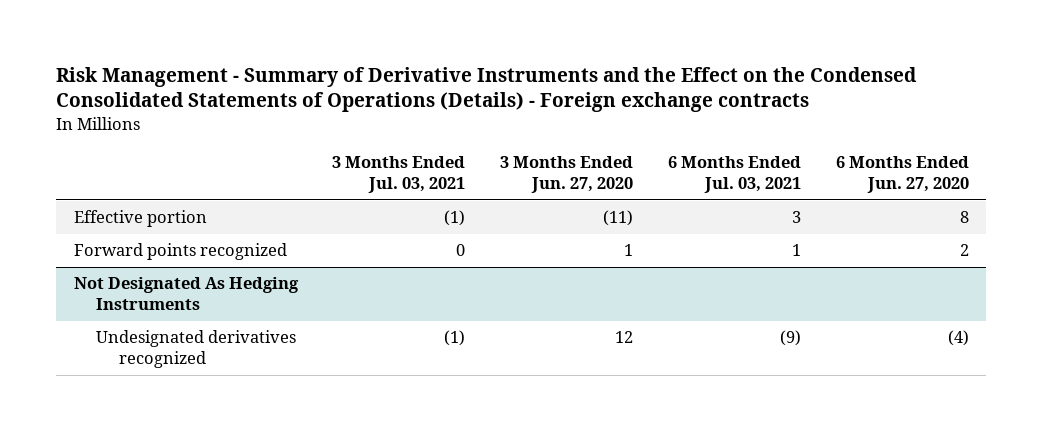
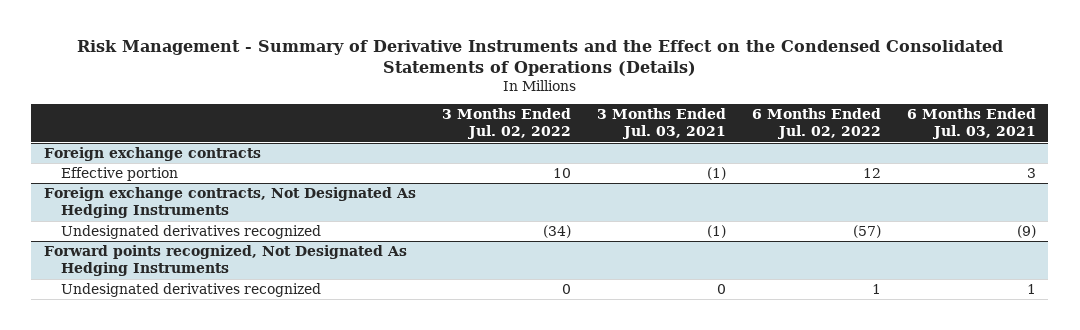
- Risk Management - Summary of Derivative Instruments and the Effect on the Condensed Consolidated Statements of Operations (Details) - Foreign exchange contracts
+ Risk Management - Summary of Derivative Instruments and the Effect on the Condensed Consolidated Statements of Operations (Details)
- | 3 Months Ended Jul. 03, 2021 | 3 Months Ended Jun. 27, 2020 | 6 Months Ended Jul. 03, 2021 | 6 Months Ended Jun. 27, 2020
+ | 3 Months Ended Jul. 02, 2022 | 3 Months Ended Jul. 03, 2021 | 6 Months Ended Jul. 02, 2022 | 6 Months Ended Jul. 03, 2021
+ Foreign exchange contracts
- Forward points recognized | 0 | 1 | 1 | 2
- Not Designated As Hedging Instruments
+ Foreign exchange contracts, Not Designated As Hedging Instruments
+ Forward points recognized, Not Designated As Hedging Instruments
+ Undesignated derivatives recognized | 0 | 0 | 1 | 1

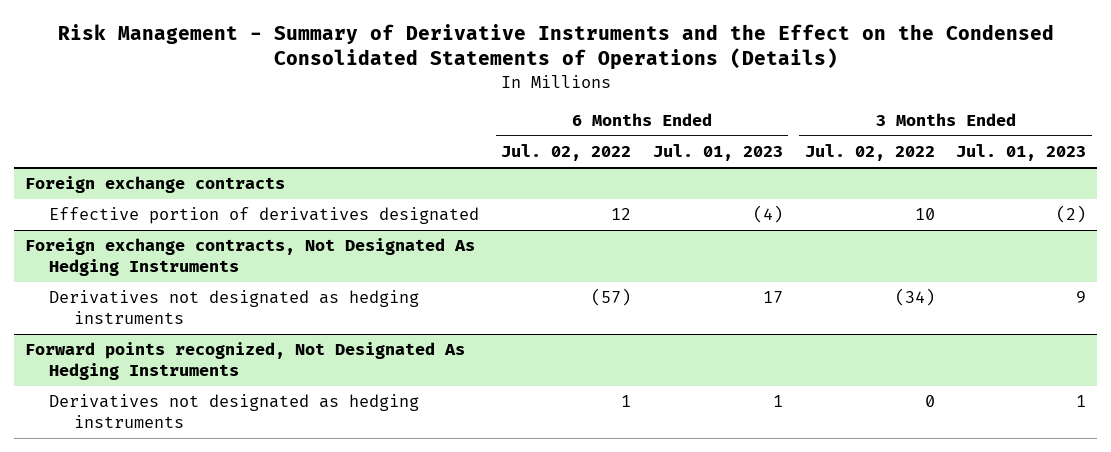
- | 3 Months Ended Jul. 02, 2022 | 3 Months Ended Jul. 03, 2021 | 6 Months Ended Jul. 02, 2022 | 6 Months Ended Jul. 03, 2021
+ | 6 Months Ended Jul. 02, 2022 | 6 Months Ended Jul. 01, 2023 | 3 Months Ended Jul. 02, 2022 | 3 Months Ended Jul. 01, 2023
@ Foreign exchange contracts
- Effective portion | 10 | (1) | 12 | 3
+ Effective portion of derivatives designated | 12 | (4) | 10 | (2)
@ Foreign exchange contracts, Not Designated As Hedging Instruments
- Undesignated derivatives recognized | (34) | (1) | (57) | (9)
+ Derivatives not designated as hedging instruments | (57) | 17 | (34) | 9
@ Forward points recognized, Not Designated As Hedging Instruments
- Undesignated derivatives recognized | 0 | 0 | 1 | 1
+ Derivatives not designated as hedging instruments | 1 | 1 | 0 | 1

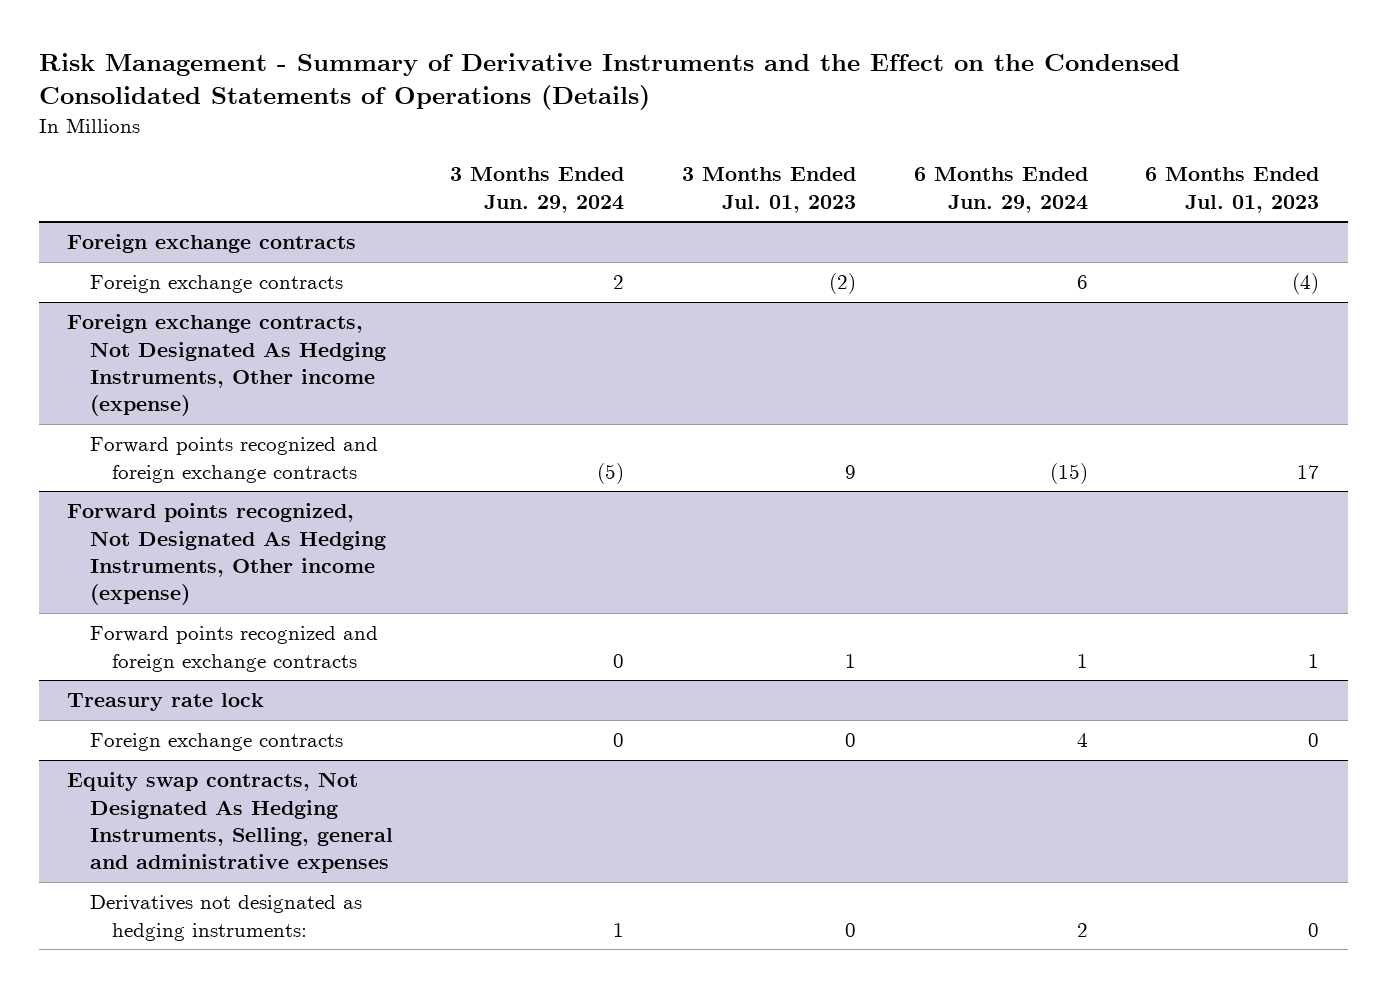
- | 6 Months Ended Jul. 02, 2022 | 6 Months Ended Jul. 01, 2023 | 3 Months Ended Jul. 02, 2022 | 3 Months Ended Jul. 01, 2023
+ | 3 Months Ended Jun. 29, 2024 | 3 Months Ended Jul. 01, 2023 | 6 Months Ended Jun. 29, 2024 | 6 Months Ended Jul. 01, 2023
@ Foreign exchange contracts
- Effective portion of derivatives designated | 12 | (4) | 10 | (2)
- Foreign exchange contracts, Not Designated As Hedging Instruments
- Derivatives not designated as hedging instruments | (57) | 17 | (34) | 9
- Forward points recognized, Not Designated As Hedging Instruments
- Derivatives not designated as hedging instruments | 1 | 1 | 0 | 1
@ Foreign exchange contracts
+ Foreign exchange contracts | 2 | (2) | 6 | (4)
+ Foreign exchange contracts, Not Designated As Hedging Instruments, Other income (expense)
+ Forward points recognized and foreign exchange contracts | (5) | 9 | (15) | 17
+ Forward points recognized, Not Designated As Hedging Instruments, Other income (expense)
+ Forward points recognized and foreign exchange contracts | 0 | 1 | 1 | 1
+ Treasury rate lock
+ Foreign exchange contracts | 0 | 0 | 4 | 0
+ Equity swap contracts, Not Designated As Hedging Instruments, Selling, general and administrative expenses
+ Derivatives not designated as hedging instruments: | 1 | 0 | 2 | 0

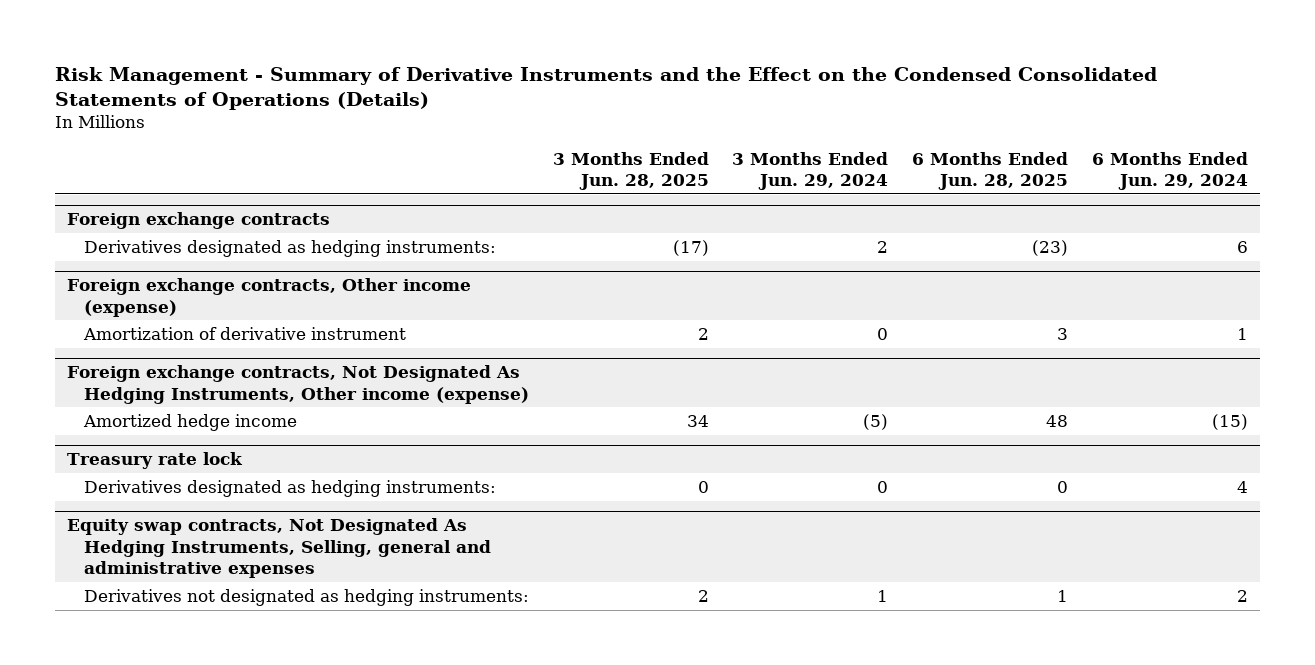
- | 3 Months Ended Jun. 29, 2024 | 3 Months Ended Jul. 01, 2023 | 6 Months Ended Jun. 29, 2024 | 6 Months Ended Jul. 01, 2023
+ | 3 Months Ended Jun. 28, 2025 | 3 Months Ended Jun. 29, 2024 | 6 Months Ended Jun. 28, 2025 | 6 Months Ended Jun. 29, 2024
@ Foreign exchange contracts
- Foreign exchange contracts | 2 | (2) | 6 | (4)
+ Derivatives designated as hedging instruments: | (17) | 2 | (23) | 6
+ Foreign exchange contracts, Other income (expense)
+ Amortization of derivative instrument | 2 | 0 | 3 | 1
@ Foreign exchange contracts, Not Designated As Hedging Instruments, Other income (expense)
- Forward points recognized and foreign exchange contracts | (5) | 9 | (15) | 17
- Forward points recognized, Not Designated As Hedging Instruments, Other income (expense)
- Forward points recognized and foreign exchange contracts | 0 | 1 | 1 | 1
@ Foreign exchange contracts, Not Designated As Hedging Instruments, Other income (expense)
+ Amortized hedge income | 34 | (5) | 48 | (15)
@ Treasury rate lock
- Foreign exchange contracts | 0 | 0 | 4 | 0
+ Derivatives designated as hedging instruments: | 0 | 0 | 0 | 4

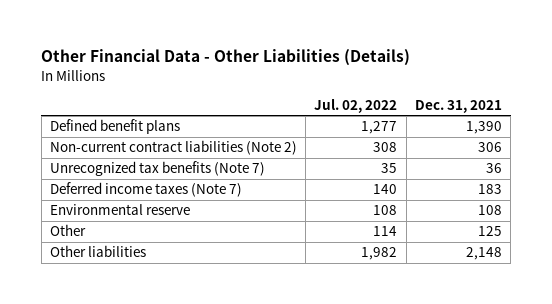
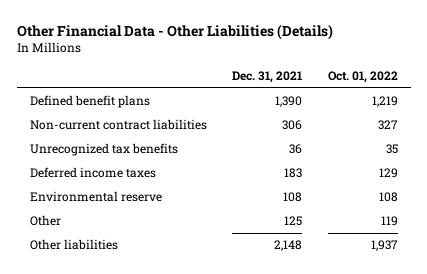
- | Jul. 02, 2022 | Dec. 31, 2021
+ | Dec. 31, 2021 | Oct. 01, 2022
- Non-current contract liabilities (Note 2) | 308 | 306
- Unrecognized tax benefits (Note 7) | 35 | 36
- Deferred income taxes (Note 7) | 140 | 183
+ Non-current contract liabilities | 306 | 327
+ Unrecognized tax benefits | 36 | 35
+ Deferred income taxes | 183 | 129

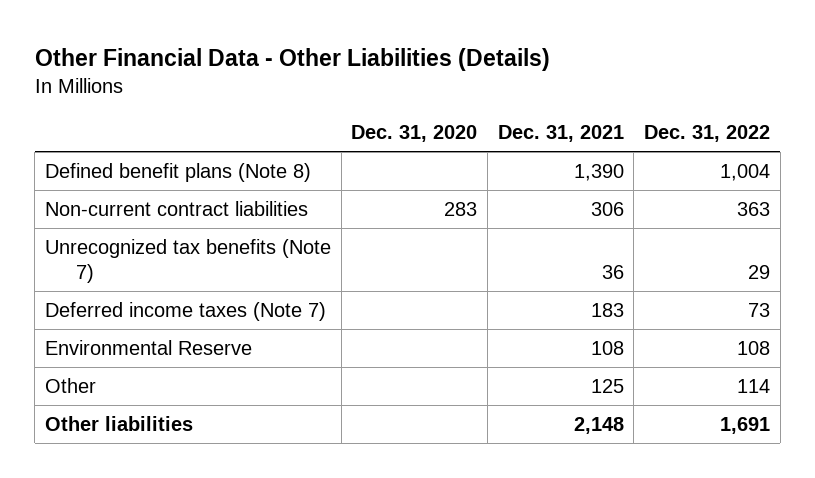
- | Dec. 31, 2021 | Oct. 01, 2022
+ | Dec. 31, 2020 | Dec. 31, 2021 | Dec. 31, 2022
- Defined benefit plans | 1,390 | 1,219
+ Defined benefit plans (Note 8) | | 1,390 | 1,004
- Unrecognized tax benefits | 36 | 35
- Deferred income taxes | 183 | 129
- Environmental reserve | 108 | 108
+ Unrecognized tax benefits (Note 7) | | 36 | 29
+ Deferred income taxes (Note 7) | | 183 | 73
+ Environmental Reserve | | 108 | 108

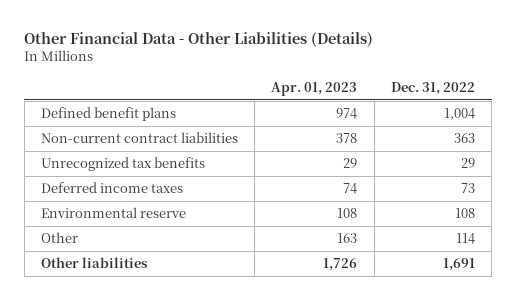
- | Dec. 31, 2020 | Dec. 31, 2021 | Dec. 31, 2022
+ | Apr. 01, 2023 | Dec. 31, 2022
- Defined benefit plans (Note 8) | | 1,390 | 1,004
+ Defined benefit plans | 974 | 1,004
- Unrecognized tax benefits (Note 7) | | 36 | 29
- Deferred income taxes (Note 7) | | 183 | 73
- Environmental Reserve | | 108 | 108
+ Unrecognized tax benefits | 29 | 29
+ Deferred income taxes | 74 | 73
+ Environmental reserve | 108 | 108

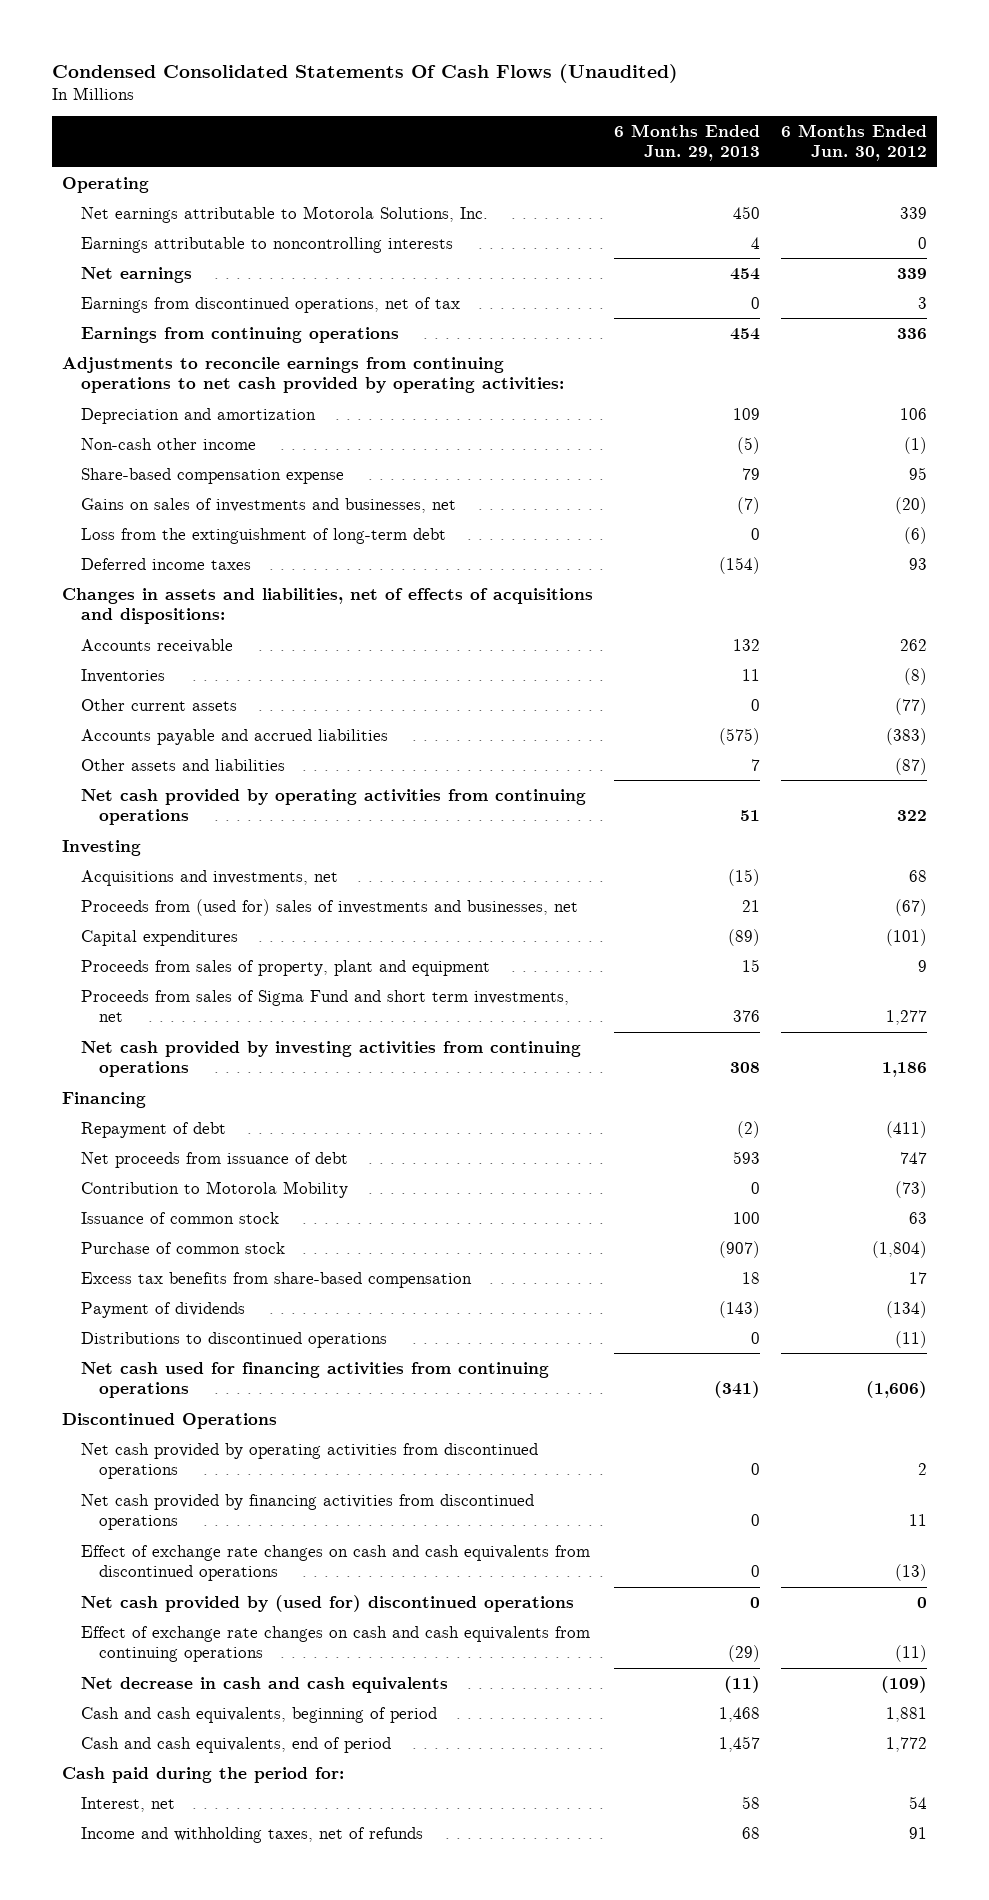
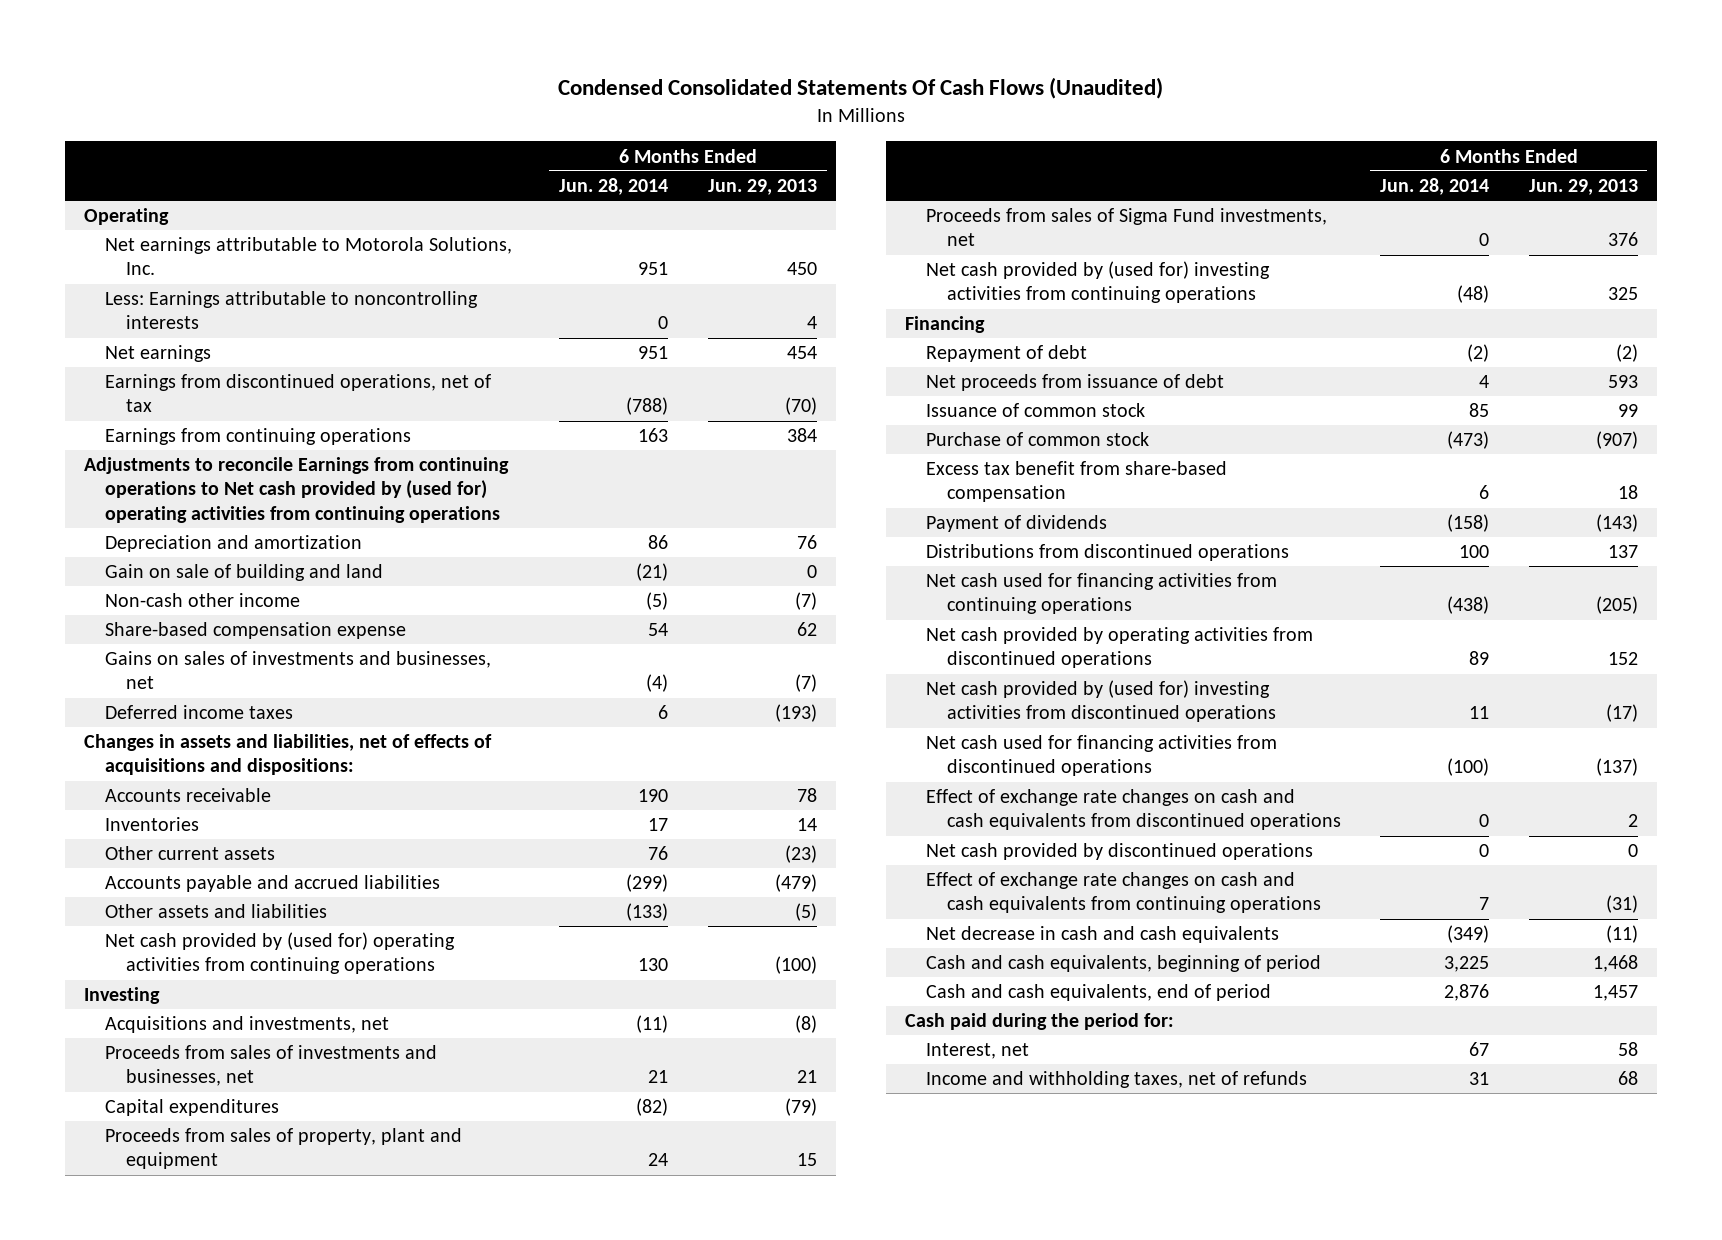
- | 6 Months Ended Jun. 29, 2013 | 6 Months Ended Jun. 30, 2012
+ | 6 Months Ended Jun. 28, 2014 | 6 Months Ended Jun. 29, 2013
- Earnings attributable to noncontrolling interests | 4 | 0
+ Less: Earnings attributable to noncontrolling interests | 0 | 4
- Earnings from discontinued operations, net of tax | 0 | 3
- Earnings from continuing operations | 454 | 336
- Adjustments to reconcile earnings from continuing operations to net cash provided by operating activities:
- Depreciation and amortization | 109 | 106
- Non-cash other income | (5) | (1)
- Share-based compensation expense | 79 | 95
+ Earnings from discontinued operations, net of tax | (788) | (70)
+ Earnings from continuing operations | 163 | 384
+ Adjustments to reconcile Earnings from continuing operations to Net cash provided by (used for) operating activities from continuing operations
+ Depreciation and amortization | 86 | 76
+ Gain on sale of building and land | (21) | 0
+ Non-cash other income | (5) | (7)
+ Share-based compensation expense | 54 | 62
- Loss from the extinguishment of long-term debt | 0 | (6)
- Deferred income taxes | (154) | 93
+ Deferred income taxes | 6 | (193)
- Accounts receivable | 132 | 262
- Inventories | 11 | (8)
- Other current assets | 0 | (77)
- Accounts payable and accrued liabilities | (575) | (383)
- Other assets and liabilities | 7 | (87)
- Net cash provided by operating activities from continuing operations | 51 | 322
+ Accounts receivable | 190 | 78
+ Inventories | 17 | 14
+ Other current assets | 76 | (23)
+ Accounts payable and accrued liabilities | (299) | (479)
+ Other assets and liabilities | (133) | (5)
+ Net cash provided by (used for) operating activities from continuing operations | 130 | (100)
- Acquisitions and investments, net | (15) | 68
- Proceeds from (used for) sales of investments and businesses, net | 21 | (67)
- Capital expenditures | (89) | (101)
+ Acquisitions and investments, net | (11) | (8)
+ Proceeds from sales of investments and businesses, net | 21 | 21
+ Capital expenditures | (82) | (79)
- Proceeds from sales of Sigma Fund and short term investments, net | 376 | 1,277
- Net cash provided by investing activities from continuing operations | 308 | 1,186
+ Proceeds from sales of Sigma Fund investments, net | 0 | 376
+ Net cash provided by (used for) investing activities from continuing operations | (48) | 325
- Contribution to Motorola Mobility | 0 | (73)
- Issuance of common stock | 100 | 63
+ Issuance of common stock | 85 | 99
- Excess tax benefits from share-based compensation | 18 | 17
+ Excess tax benefit from share-based compensation | 6 | 18
- Distributions to discontinued operations | 0 | (11)
- Net cash used for financing activities from continuing operations | (341) | (1,606)
- Discontinued Operations
- Net cash provided by operating activities from discontinued operations | 0 | 2
- Net cash provided by financing activities from discontinued operations | 0 | 11
- Effect of exchange rate changes on cash and cash equivalents from discontinued operations | 0 | (13)
- Net cash provided by (used for) discontinued operations | 0 | 0
- Effect of exchange rate changes on cash and cash equivalents from continuing operations | (29) | (11)
+ Distributions from discontinued operations | 100 | 137
+ Net cash used for financing activities from continuing operations | (438) | (205)
+ Net cash provided by operating activities from discontinued operations | 89 | 152
+ Net cash provided by (used for) investing activities from discontinued operations | 11 | (17)
+ Net cash used for financing activities from discontinued operations | (100) | (137)
+ Effect of exchange rate changes on cash and cash equivalents from discontinued operations | 0 | 2
+ Net cash provided by discontinued operations | 0 | 0
+ Effect of exchange rate changes on cash and cash equivalents from continuing operations | 7 | (31)

